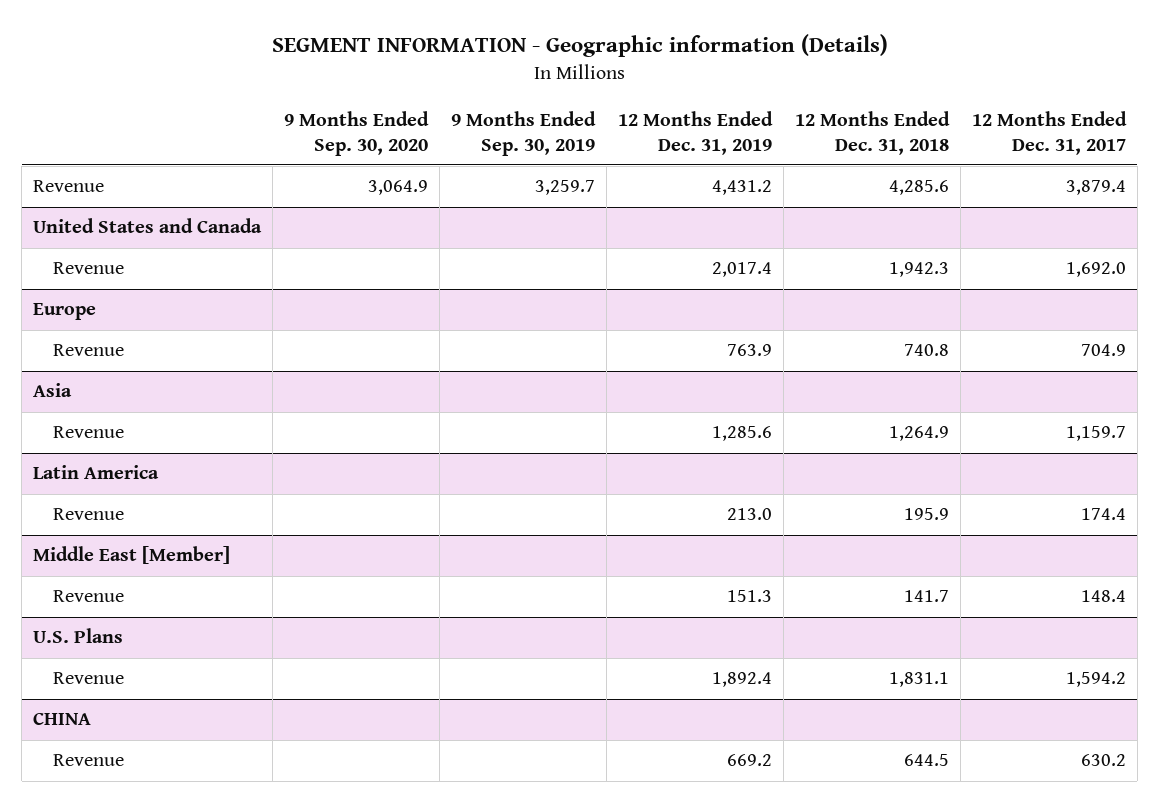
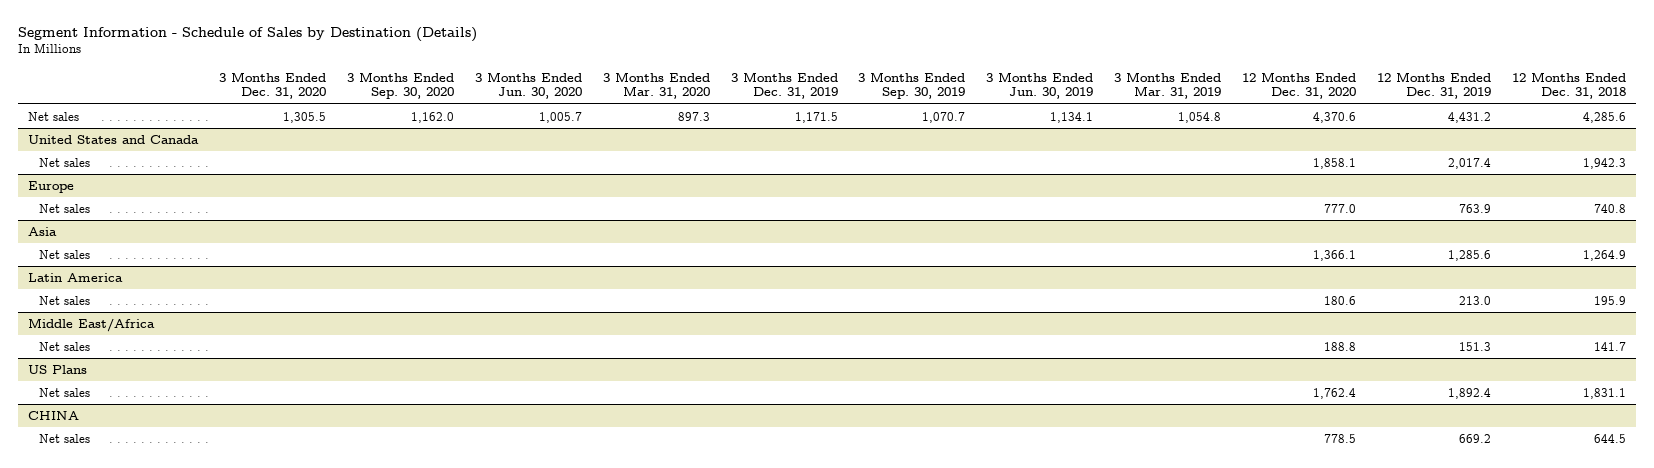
- SEGMENT INFORMATION - Geographic information (Details)
+ Segment Information - Schedule of Sales by Destination (Details)
- | 9 Months Ended Sep. 30, 2020 | 9 Months Ended Sep. 30, 2019 | 12 Months Ended Dec. 31, 2019 | 12 Months Ended Dec. 31, 2018 | 12 Months Ended Dec. 31, 2017
+ | 3 Months Ended Dec. 31, 2020 | 3 Months Ended Sep. 30, 2020 | 3 Months Ended Jun. 30, 2020 | 3 Months Ended Mar. 31, 2020 | 3 Months Ended Dec. 31, 2019 | 3 Months Ended Sep. 30, 2019 | 3 Months Ended Jun. 30, 2019 | 3 Months Ended Mar. 31, 2019 | 12 Months Ended Dec. 31, 2020 | 12 Months Ended Dec. 31, 2019 | 12 Months Ended Dec. 31, 2018
- Revenue | 3,064.9 | 3,259.7 | 4,431.2 | 4,285.6 | 3,879.4
+ Net sales | 1,305.5 | 1,162.0 | 1,005.7 | 897.3 | 1,171.5 | 1,070.7 | 1,134.1 | 1,054.8 | 4,370.6 | 4,431.2 | 4,285.6
@ United States and Canada
- Revenue | | | 2,017.4 | 1,942.3 | 1,692.0
+ Net sales | | | | | | | | | 1,858.1 | 2,017.4 | 1,942.3
@ Europe
- Revenue | | | 763.9 | 740.8 | 704.9
+ Net sales | | | | | | | | | 777.0 | 763.9 | 740.8
@ Asia
- Revenue | | | 1,285.6 | 1,264.9 | 1,159.7
+ Net sales | | | | | | | | | 1,366.1 | 1,285.6 | 1,264.9
@ Latin America
- Revenue | | | 213.0 | 195.9 | 174.4
- Middle East [Member]
- Revenue | | | 151.3 | 141.7 | 148.4
- U.S. Plans
- Revenue | | | 1,892.4 | 1,831.1 | 1,594.2
@ Latin America
+ Net sales | | | | | | | | | 180.6 | 213.0 | 195.9
+ Middle East/Africa
+ Net sales | | | | | | | | | 188.8 | 151.3 | 141.7
+ US Plans
+ Net sales | | | | | | | | | 1,762.4 | 1,892.4 | 1,831.1
@ CHINA
- Revenue | | | 669.2 | 644.5 | 630.2
+ Net sales | | | | | | | | | 778.5 | 669.2 | 644.5

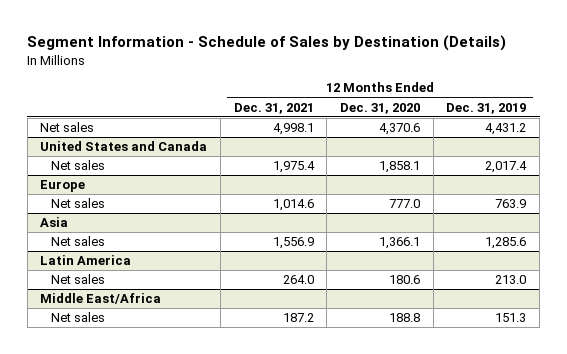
- | 3 Months Ended Dec. 31, 2020 | 3 Months Ended Sep. 30, 2020 | 3 Months Ended Jun. 30, 2020 | 3 Months Ended Mar. 31, 2020 | 3 Months Ended Dec. 31, 2019 | 3 Months Ended Sep. 30, 2019 | 3 Months Ended Jun. 30, 2019 | 3 Months Ended Mar. 31, 2019 | 12 Months Ended Dec. 31, 2020 | 12 Months Ended Dec. 31, 2019 | 12 Months Ended Dec. 31, 2018
+ | 12 Months Ended Dec. 31, 2021 | 12 Months Ended Dec. 31, 2020 | 12 Months Ended Dec. 31, 2019
- US Plans
- Net sales | | | | | | | | | 1,762.4 | 1,892.4 | 1,831.1
- CHINA
- Net sales | | | | | | | | | 778.5 | 669.2 | 644.5

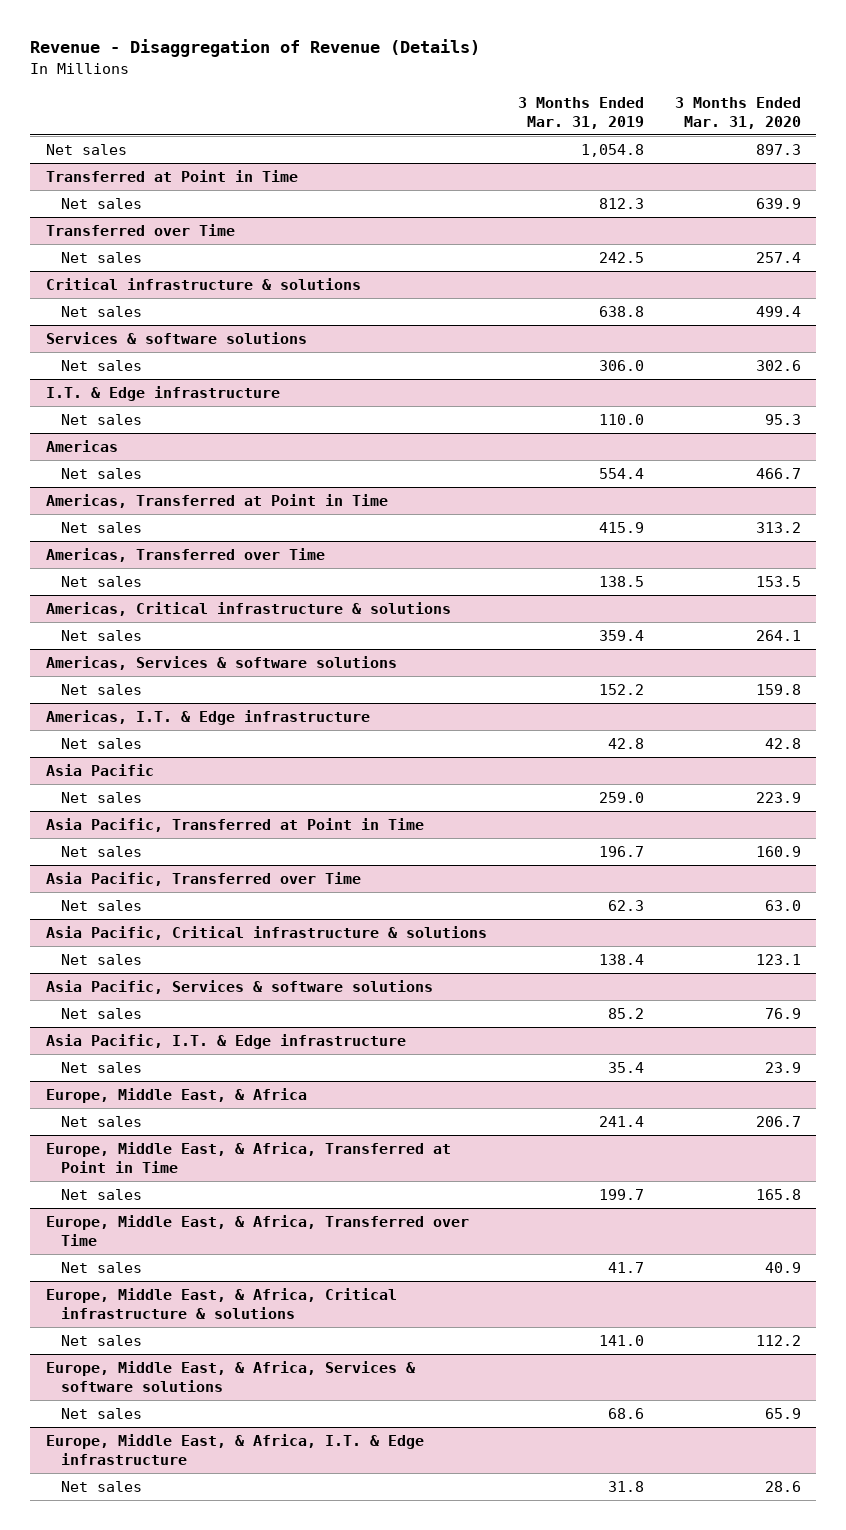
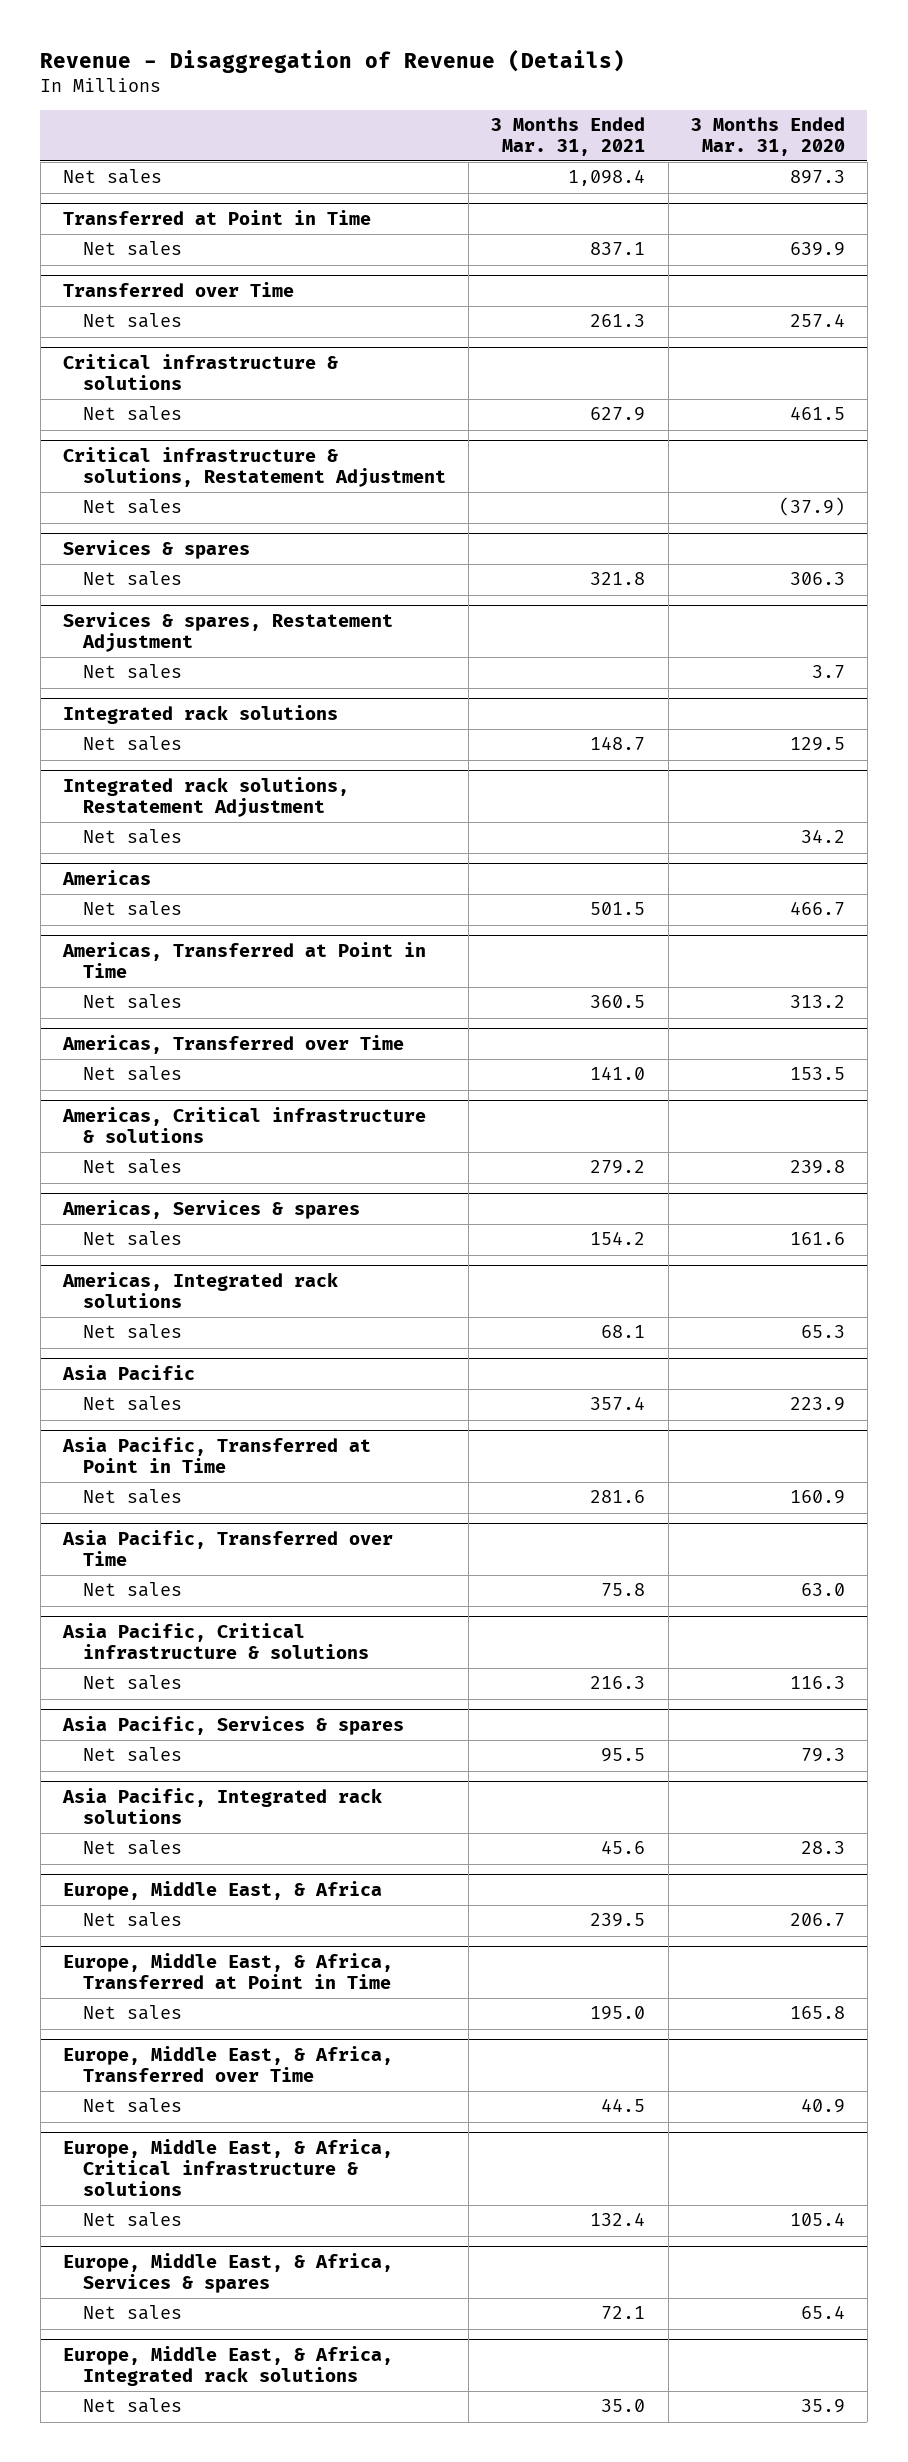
- | 3 Months Ended Mar. 31, 2019 | 3 Months Ended Mar. 31, 2020
+ | 3 Months Ended Mar. 31, 2021 | 3 Months Ended Mar. 31, 2020
@ Critical infrastructure & solutions
- Net sales | 638.8 | 499.4
- Services & software solutions
- Net sales | 306.0 | 302.6
- I.T. & Edge infrastructure
- Net sales | 110.0 | 95.3
@ Critical infrastructure & solutions
+ Net sales | 627.9 | 461.5
+ Critical infrastructure & solutions, Restatement Adjustment
+ Net sales | | (37.9)
+ Services & spares
+ Net sales | 321.8 | 306.3
+ Services & spares, Restatement Adjustment
+ Net sales | | 3.7
+ Integrated rack solutions
+ Net sales | 148.7 | 129.5
+ Integrated rack solutions, Restatement Adjustment
+ Net sales | | 34.2
@ Americas, Critical infrastructure & solutions
- Net sales | 359.4 | 264.1
- Americas, Services & software solutions
- Net sales | 152.2 | 159.8
- Americas, I.T. & Edge infrastructure
- Net sales | 42.8 | 42.8
@ Americas, Critical infrastructure & solutions
+ Net sales | 279.2 | 239.8
+ Americas, Services & spares
+ Net sales | 154.2 | 161.6
+ Americas, Integrated rack solutions
+ Net sales | 68.1 | 65.3
@ Asia Pacific, Critical infrastructure & solutions
- Net sales | 138.4 | 123.1
- Asia Pacific, Services & software solutions
- Net sales | 85.2 | 76.9
- Asia Pacific, I.T. & Edge infrastructure
- Net sales | 35.4 | 23.9
@ Asia Pacific, Critical infrastructure & solutions
+ Net sales | 216.3 | 116.3
+ Asia Pacific, Services & spares
+ Net sales | 95.5 | 79.3
+ Asia Pacific, Integrated rack solutions
+ Net sales | 45.6 | 28.3
@ Europe, Middle East, & Africa, Critical infrastructure & solutions
- Net sales | 141.0 | 112.2
- Europe, Middle East, & Africa, Services & software solutions
- Net sales | 68.6 | 65.9
- Europe, Middle East, & Africa, I.T. & Edge infrastructure
- Net sales | 31.8 | 28.6
@ Europe, Middle East, & Africa, Critical infrastructure & solutions
+ Net sales | 132.4 | 105.4
+ Europe, Middle East, & Africa, Services & spares
+ Net sales | 72.1 | 65.4
+ Europe, Middle East, & Africa, Integrated rack solutions
+ Net sales | 35.0 | 35.9

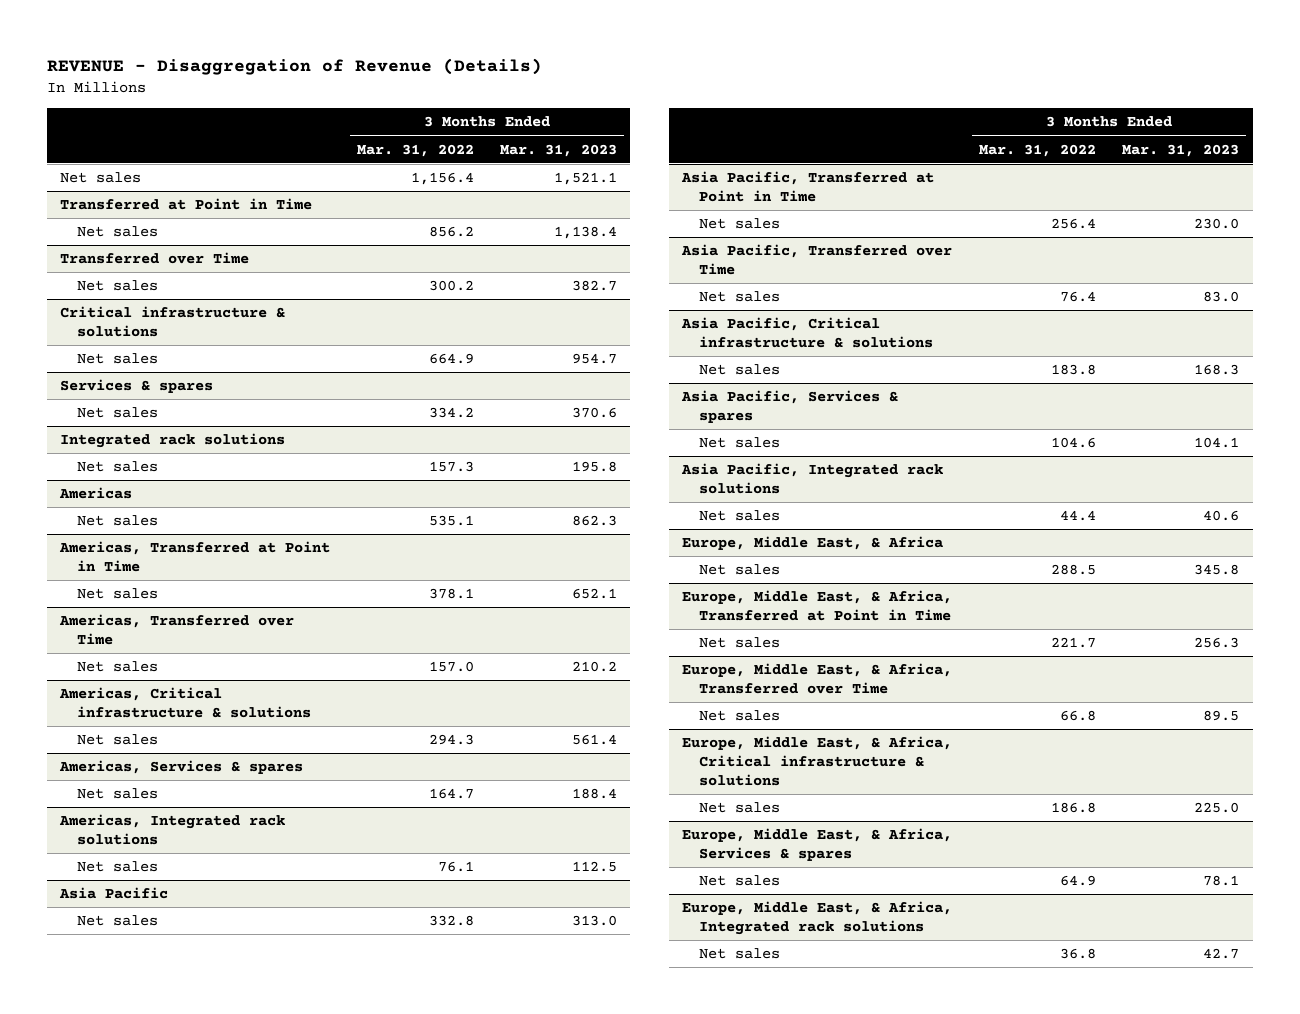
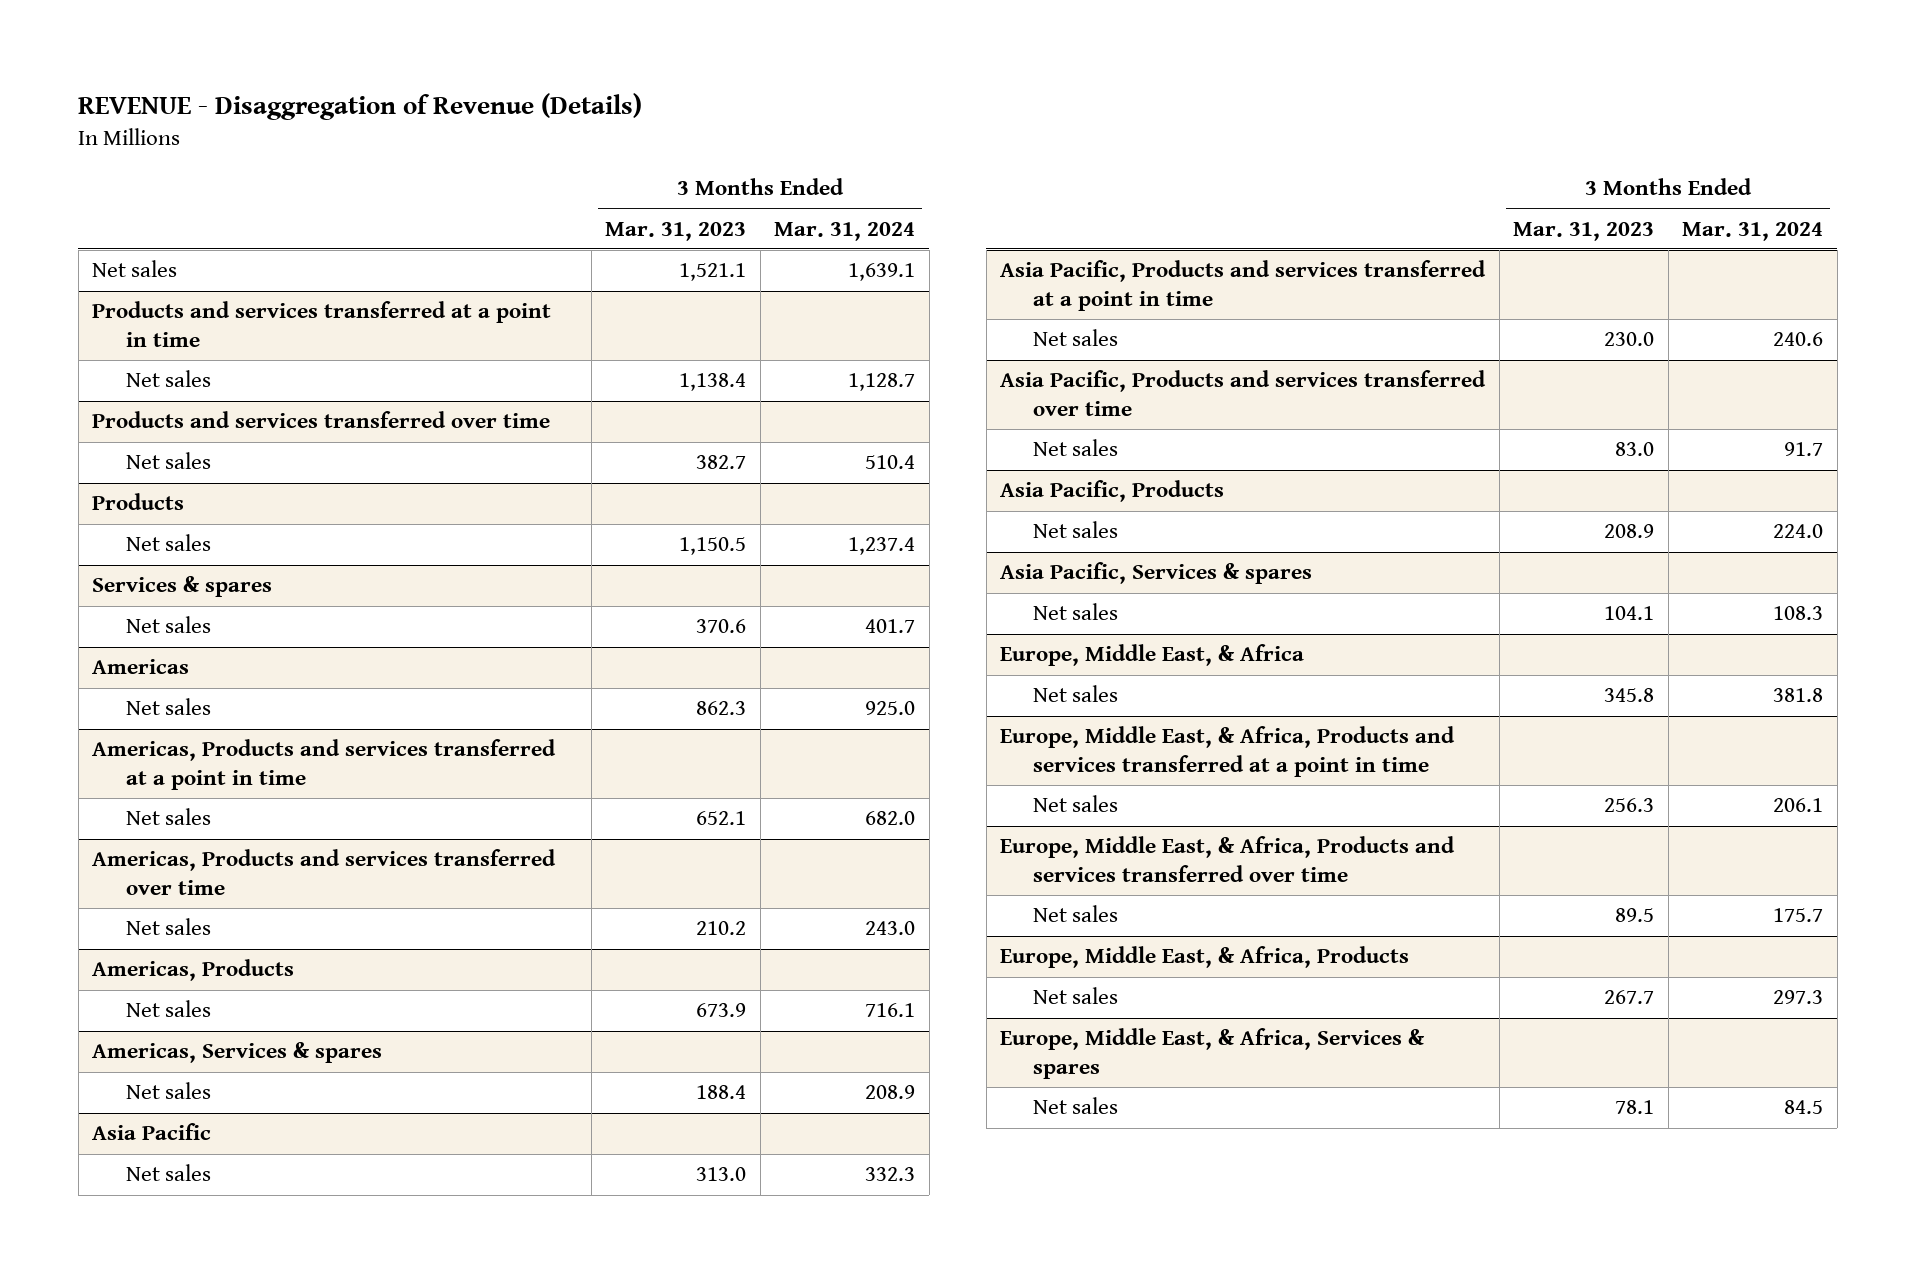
- | 3 Months Ended Mar. 31, 2022 | 3 Months Ended Mar. 31, 2023
+ | 3 Months Ended Mar. 31, 2023 | 3 Months Ended Mar. 31, 2024
- Transferred at Point in Time
+ Products and services transferred at a point in time
- Transferred over Time
+ Products and services transferred over time
- Critical infrastructure & solutions
- Net sales | 664.9 | 954.7
+ Products
+ Net sales | 1,150.5 | 1,237.4
- Integrated rack solutions
- Net sales | 157.3 | 195.8
- Americas, Transferred at Point in Time
+ Americas, Products and services transferred at a point in time
- Americas, Transferred over Time
+ Americas, Products and services transferred over time
- Americas, Critical infrastructure & solutions
- Net sales | 294.3 | 561.4
+ Americas, Products
+ Net sales | 673.9 | 716.1
- Americas, Integrated rack solutions
- Net sales | 76.1 | 112.5
- Asia Pacific, Transferred at Point in Time
+ Asia Pacific, Products and services transferred at a point in time
- Asia Pacific, Transferred over Time
+ Asia Pacific, Products and services transferred over time
- Asia Pacific, Critical infrastructure & solutions
- Net sales | 183.8 | 168.3
+ Asia Pacific, Products
+ Net sales | 208.9 | 224.0
- Asia Pacific, Integrated rack solutions
- Net sales | 44.4 | 40.6
- Europe, Middle East, & Africa, Transferred at Point in Time
+ Europe, Middle East, & Africa, Products and services transferred at a point in time
- Europe, Middle East, & Africa, Transferred over Time
+ Europe, Middle East, & Africa, Products and services transferred over time
- Europe, Middle East, & Africa, Critical infrastructure & solutions
- Net sales | 186.8 | 225.0
+ Europe, Middle East, & Africa, Products
+ Net sales | 267.7 | 297.3
- Europe, Middle East, & Africa, Integrated rack solutions
- Net sales | 36.8 | 42.7

